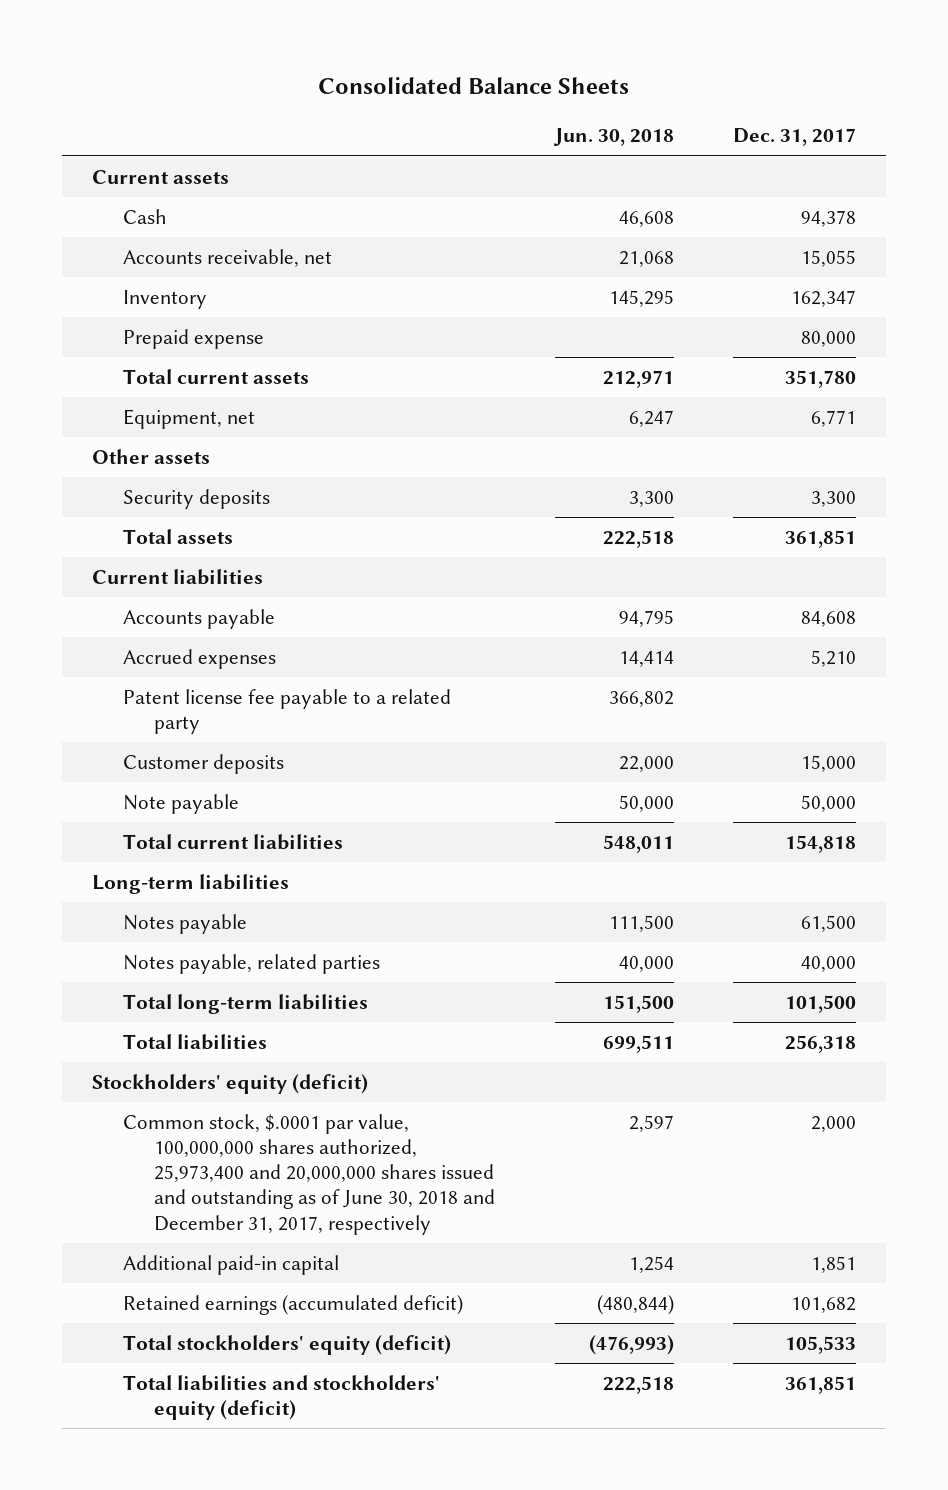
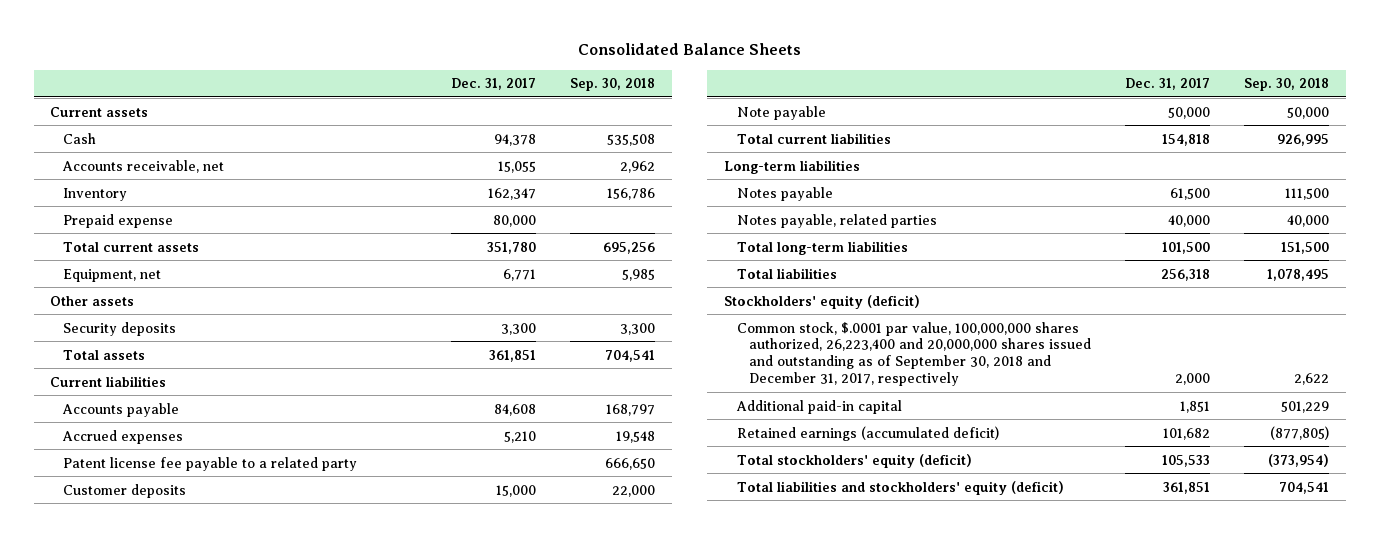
- | Jun. 30, 2018 | Dec. 31, 2017
+ | Dec. 31, 2017 | Sep. 30, 2018
- Common stock, $.0001 par value, 100,000,000 shares authorized, 25,973,400 and 20,000,000 shares issued and outstanding as of June 30, 2018 and December 31, 2017, respectively | 2,597 | 2,000
+ Common stock, $.0001 par value, 100,000,000 shares authorized, 26,223,400 and 20,000,000 shares issued and outstanding as of September 30, 2018 and December 31, 2017, respectively | 2,000 | 2,622

